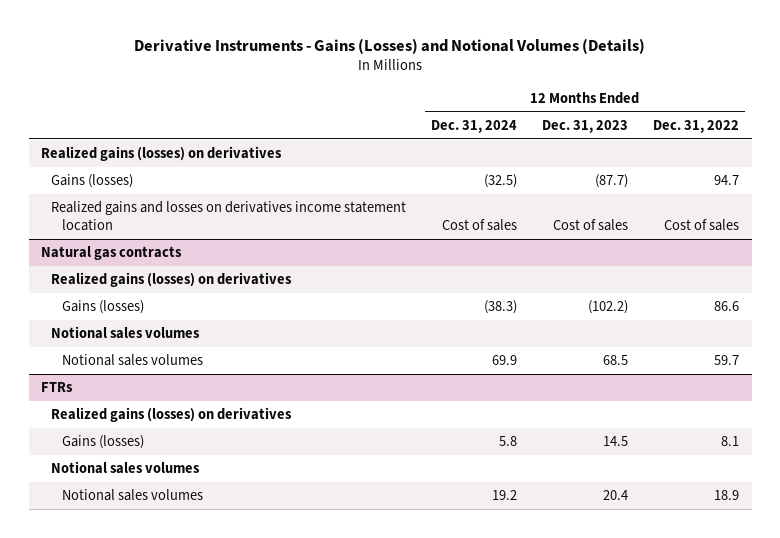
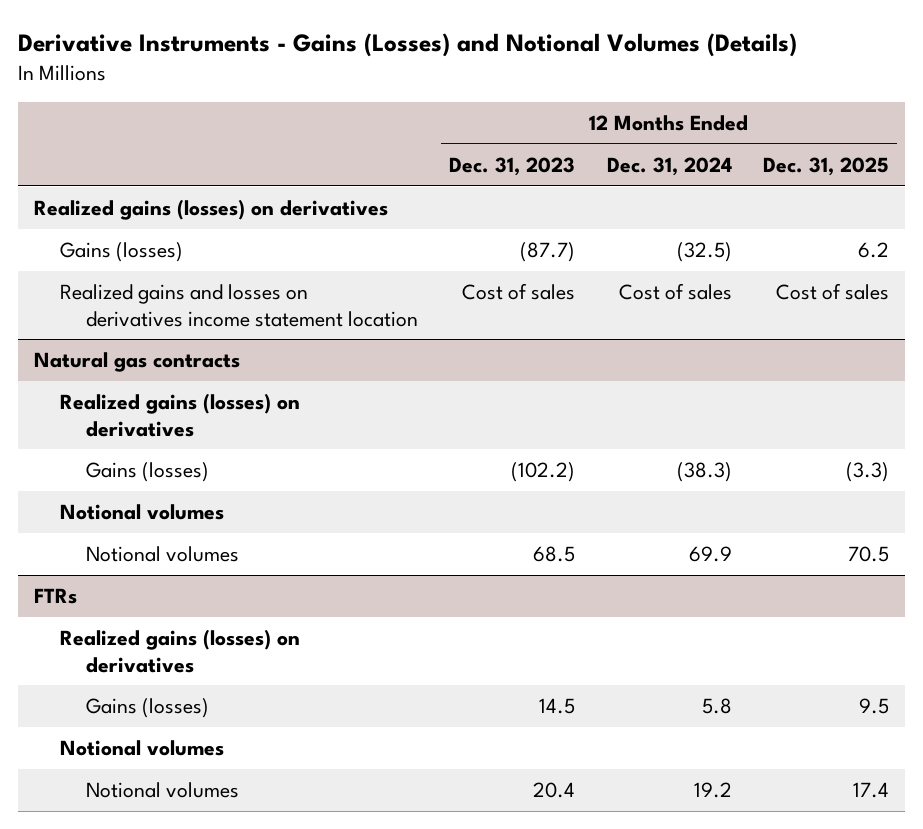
- | 12 Months Ended Dec. 31, 2024 | 12 Months Ended Dec. 31, 2023 | 12 Months Ended Dec. 31, 2022
+ | 12 Months Ended Dec. 31, 2023 | 12 Months Ended Dec. 31, 2024 | 12 Months Ended Dec. 31, 2025
@ Natural gas contracts
- Notional sales volumes
- Notional sales volumes | 69.9 | 68.5 | 59.7
+ Notional volumes
+ Notional volumes | 68.5 | 69.9 | 70.5
@ FTRs
- Notional sales volumes
- Notional sales volumes | 19.2 | 20.4 | 18.9
+ Notional volumes
+ Notional volumes | 20.4 | 19.2 | 17.4

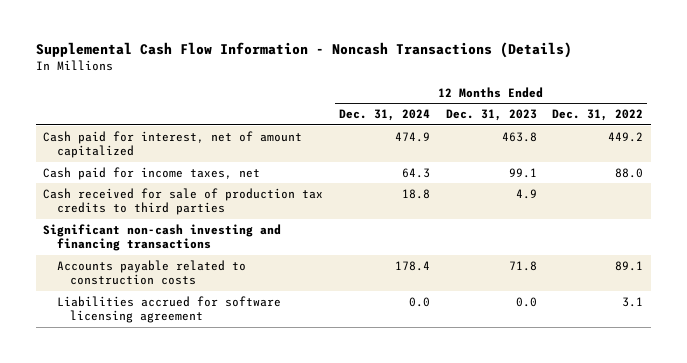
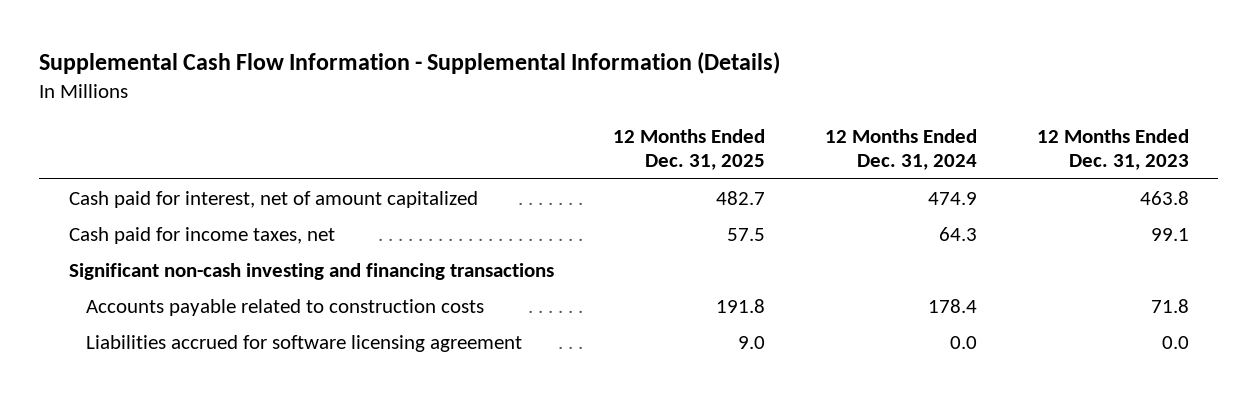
- Supplemental Cash Flow Information - Noncash Transactions (Details)
+ Supplemental Cash Flow Information - Supplemental Information (Details)
- | 12 Months Ended Dec. 31, 2024 | 12 Months Ended Dec. 31, 2023 | 12 Months Ended Dec. 31, 2022
+ | 12 Months Ended Dec. 31, 2025 | 12 Months Ended Dec. 31, 2024 | 12 Months Ended Dec. 31, 2023
- Cash received for sale of production tax credits to third parties | 18.8 | 4.9 |

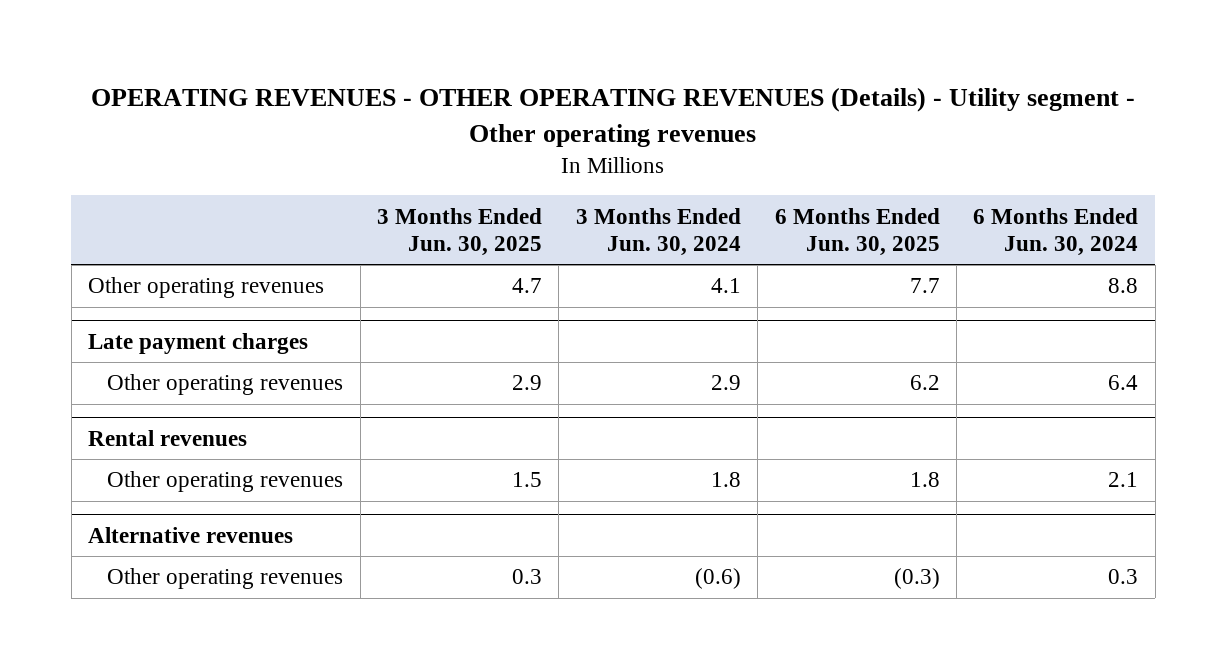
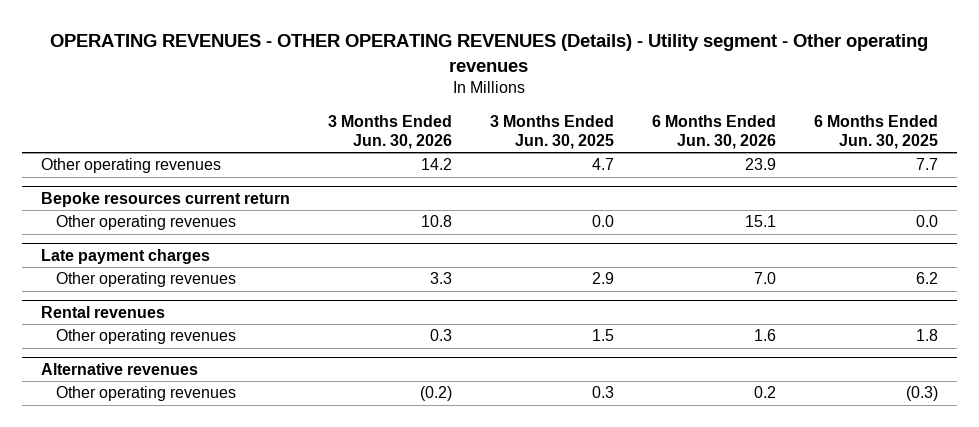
- | 3 Months Ended Jun. 30, 2025 | 3 Months Ended Jun. 30, 2024 | 6 Months Ended Jun. 30, 2025 | 6 Months Ended Jun. 30, 2024
+ | 3 Months Ended Jun. 30, 2026 | 3 Months Ended Jun. 30, 2025 | 6 Months Ended Jun. 30, 2026 | 6 Months Ended Jun. 30, 2025
+ Bepoke resources current return
+ Other operating revenues | 10.8 | 0.0 | 15.1 | 0.0

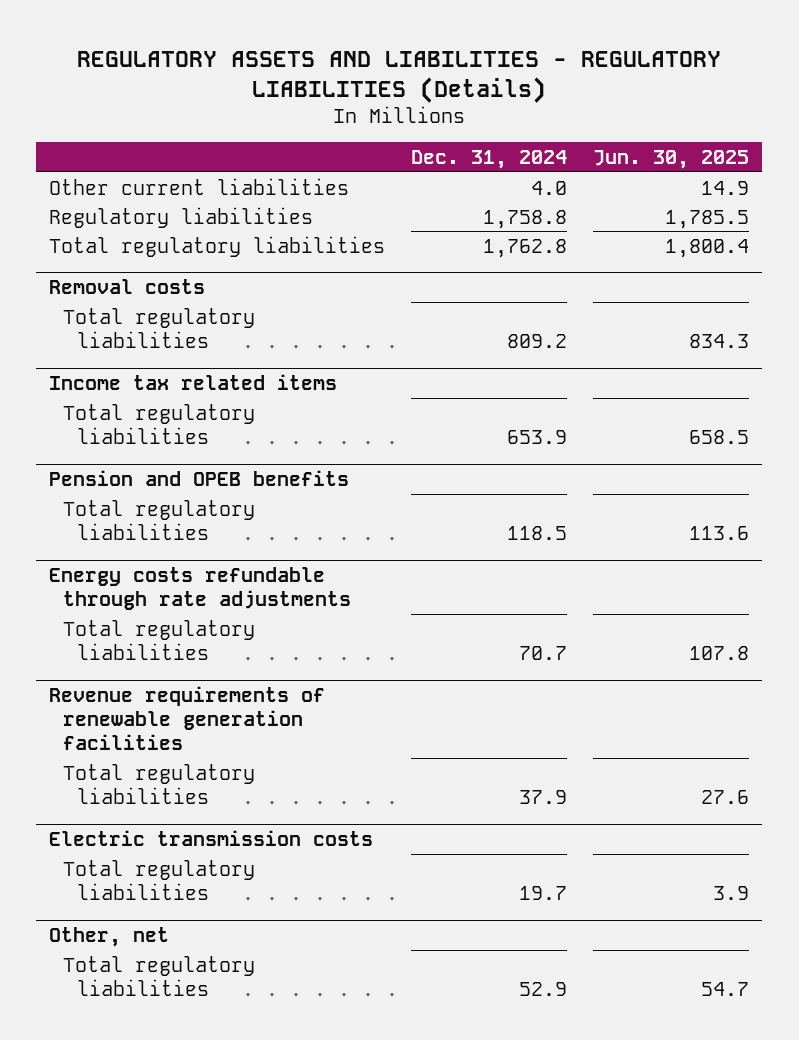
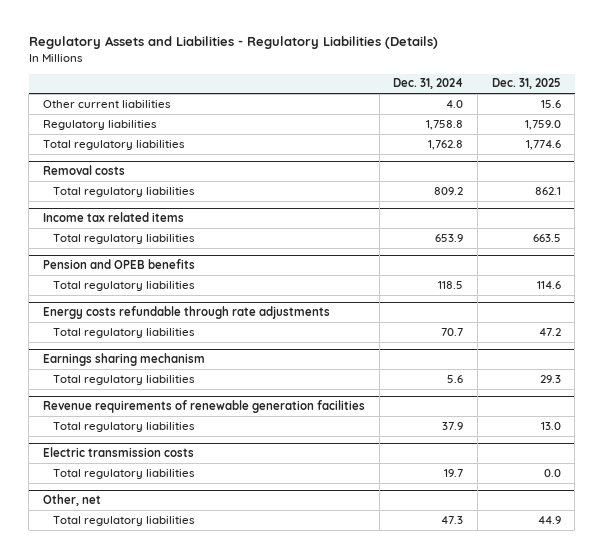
- REGULATORY ASSETS AND LIABILITIES - REGULATORY LIABILITIES (Details)
+ Regulatory Assets and Liabilities - Regulatory Liabilities (Details)
- | Dec. 31, 2024 | Jun. 30, 2025
+ | Dec. 31, 2024 | Dec. 31, 2025
+ Earnings sharing mechanism
+ Total regulatory liabilities | 5.6 | 29.3
@ Other, net
- Total regulatory liabilities | 52.9 | 54.7
+ Total regulatory liabilities | 47.3 | 44.9

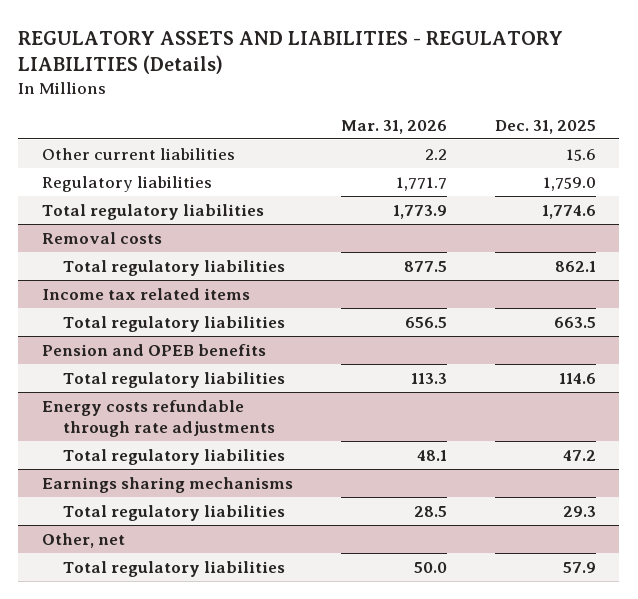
- Regulatory Assets and Liabilities - Regulatory Liabilities (Details)
+ REGULATORY ASSETS AND LIABILITIES - REGULATORY LIABILITIES (Details)
- | Dec. 31, 2024 | Dec. 31, 2025
+ | Mar. 31, 2026 | Dec. 31, 2025
- Earnings sharing mechanism
+ Earnings sharing mechanisms
- Revenue requirements of renewable generation facilities
- Total regulatory liabilities | 37.9 | 13.0
- Electric transmission costs
- Total regulatory liabilities | 19.7 | 0.0
@ Other, net
- Total regulatory liabilities | 47.3 | 44.9
+ Total regulatory liabilities | 50.0 | 57.9

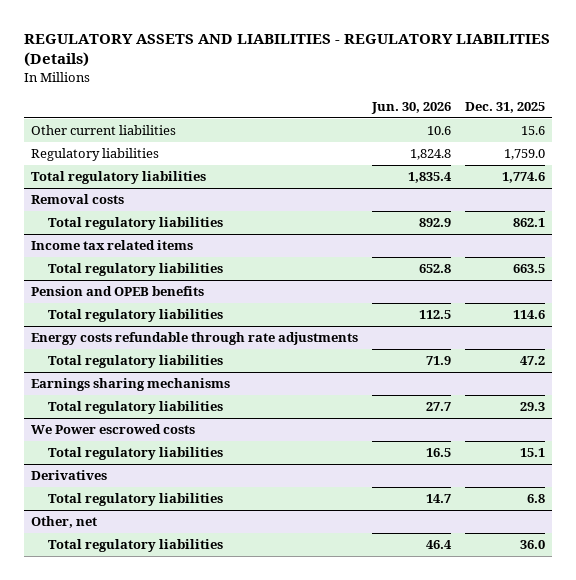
- | Mar. 31, 2026 | Dec. 31, 2025
+ | Jun. 30, 2026 | Dec. 31, 2025
+ We Power escrowed costs
+ Total regulatory liabilities | 16.5 | 15.1
+ Derivatives
+ Total regulatory liabilities | 14.7 | 6.8
@ Other, net
- Total regulatory liabilities | 50.0 | 57.9
+ Total regulatory liabilities | 46.4 | 36.0

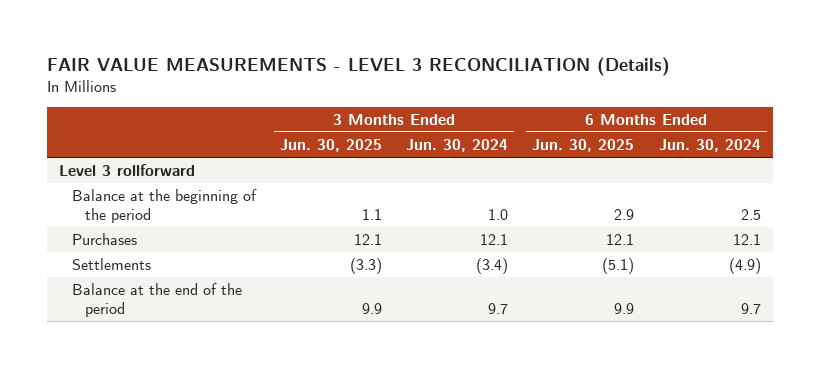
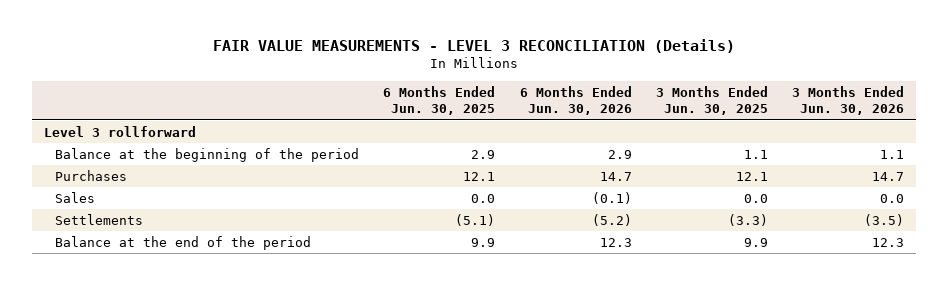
- | 3 Months Ended Jun. 30, 2025 | 3 Months Ended Jun. 30, 2024 | 6 Months Ended Jun. 30, 2025 | 6 Months Ended Jun. 30, 2024
+ | 6 Months Ended Jun. 30, 2025 | 6 Months Ended Jun. 30, 2026 | 3 Months Ended Jun. 30, 2025 | 3 Months Ended Jun. 30, 2026
+ Sales | 0.0 | (0.1) | 0.0 | 0.0

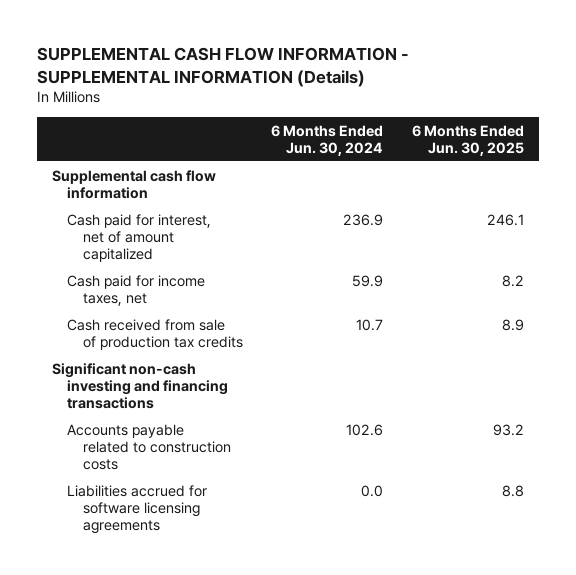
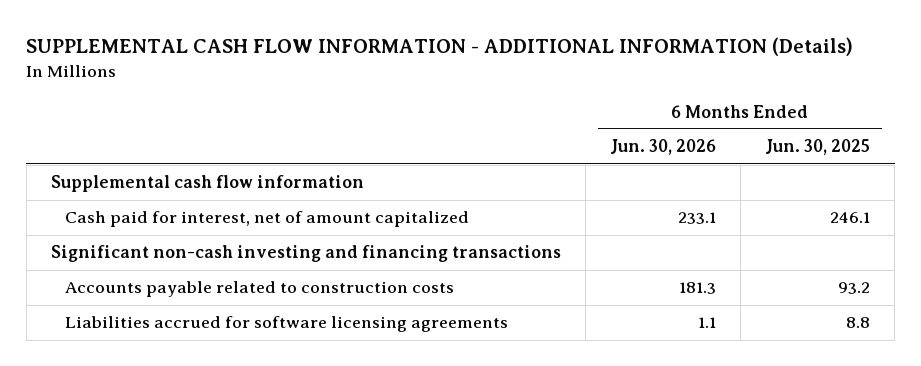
- SUPPLEMENTAL CASH FLOW INFORMATION - SUPPLEMENTAL INFORMATION (Details)
+ SUPPLEMENTAL CASH FLOW INFORMATION - ADDITIONAL INFORMATION (Details)
- | 6 Months Ended Jun. 30, 2024 | 6 Months Ended Jun. 30, 2025
+ | 6 Months Ended Jun. 30, 2026 | 6 Months Ended Jun. 30, 2025
- Cash paid for income taxes, net | 59.9 | 8.2
- Cash received from sale of production tax credits | 10.7 | 8.9

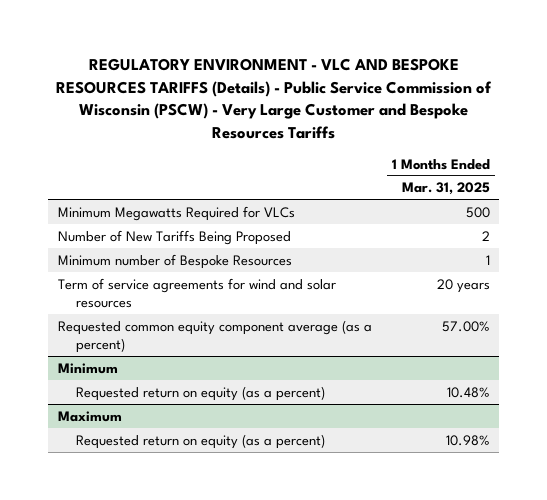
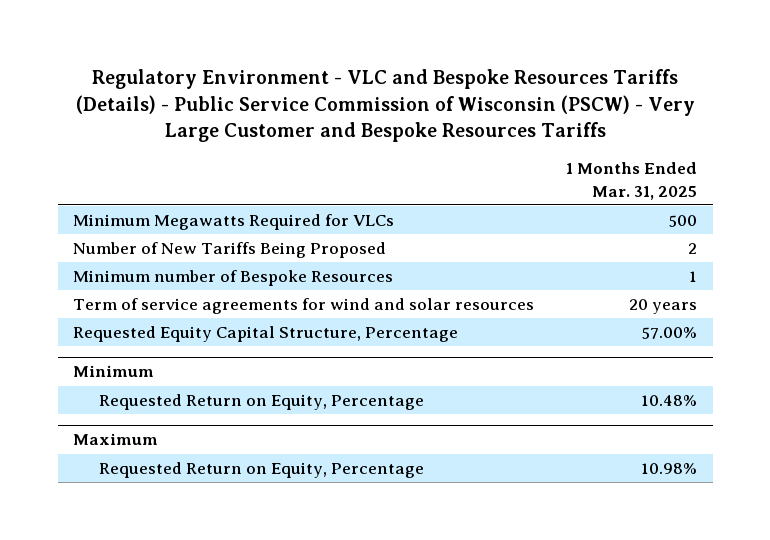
- REGULATORY ENVIRONMENT - VLC AND BESPOKE RESOURCES TARIFFS (Details) - Public Service Commission of Wisconsin (PSCW) - Very Large Customer and Bespoke Resources Tariffs
+ Regulatory Environment - VLC and Bespoke Resources Tariffs (Details) - Public Service Commission of Wisconsin (PSCW) - Very Large Customer and Bespoke Resources Tariffs
- Requested common equity component average (as a percent) | 57.00%
+ Requested Equity Capital Structure, Percentage | 57.00%
@ Minimum
- Requested return on equity (as a percent) | 10.48%
+ Requested Return on Equity, Percentage | 10.48%
@ Maximum
- Requested return on equity (as a percent) | 10.98%
+ Requested Return on Equity, Percentage | 10.98%

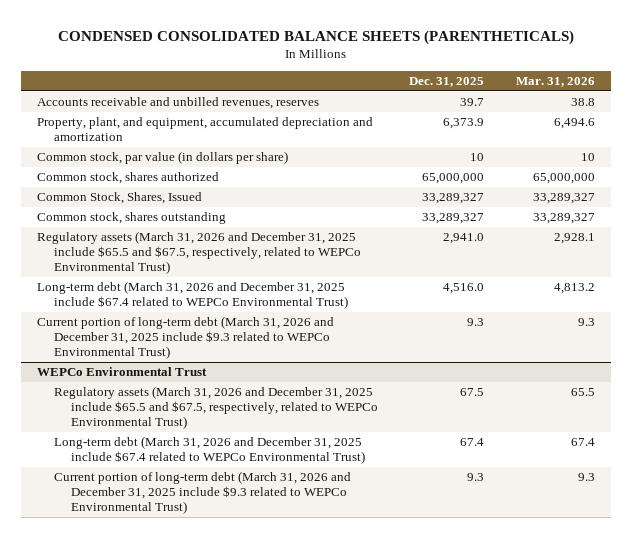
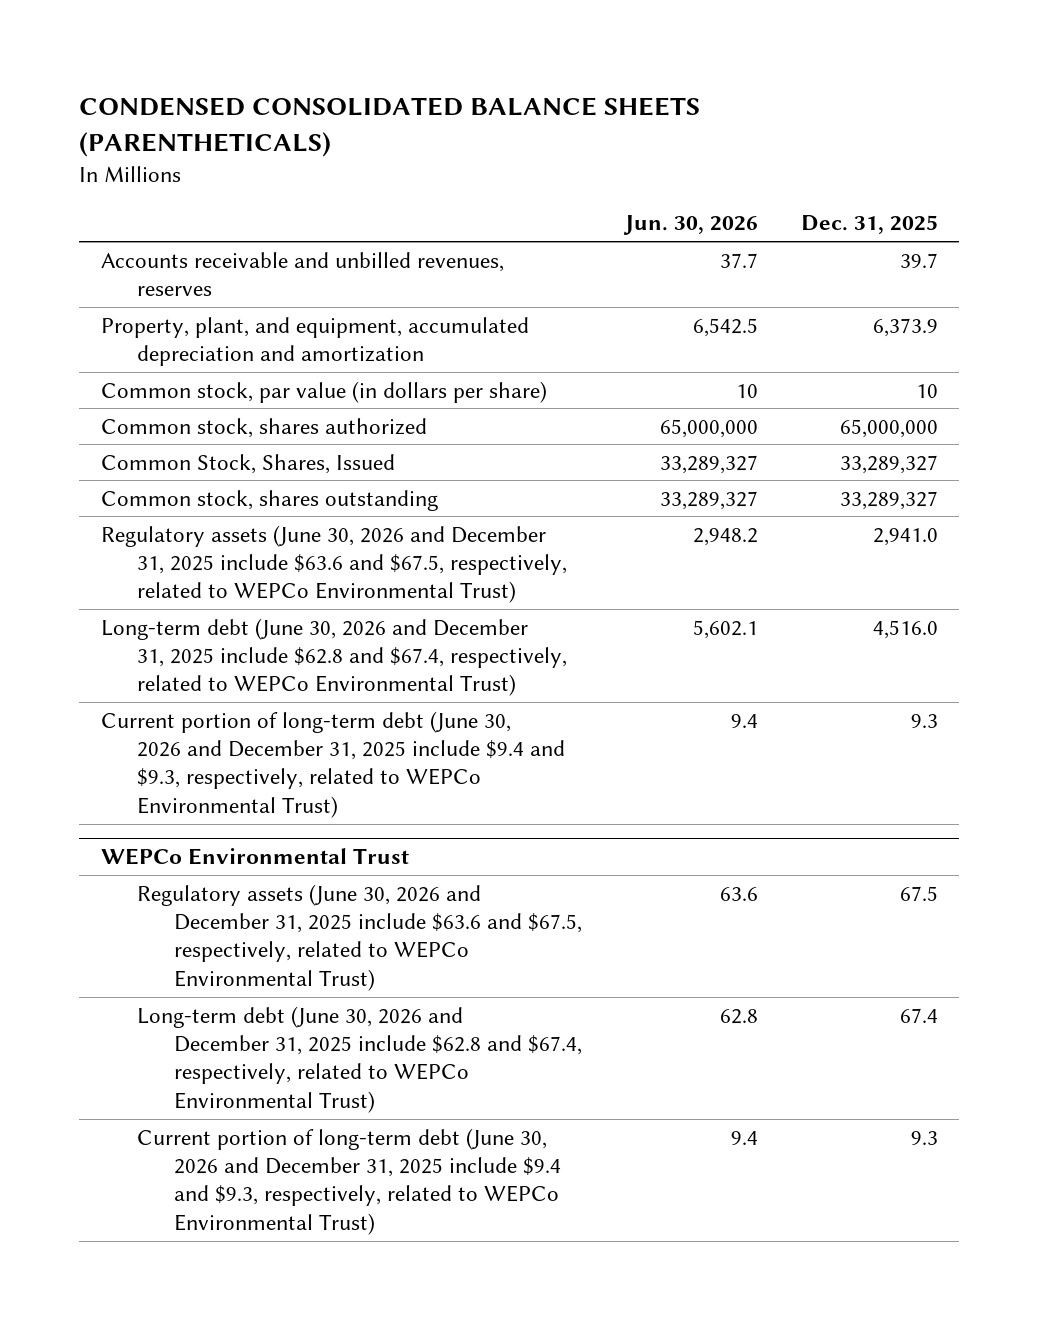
- | Dec. 31, 2025 | Mar. 31, 2026
+ | Jun. 30, 2026 | Dec. 31, 2025
- Regulatory assets (March 31, 2026 and December 31, 2025 include $65.5 and $67.5, respectively, related to WEPCo Environmental Trust) | 2,941.0 | 2,928.1
- Long-term debt (March 31, 2026 and December 31, 2025 include $67.4 related to WEPCo Environmental Trust) | 4,516.0 | 4,813.2
- Current portion of long-term debt (March 31, 2026 and December 31, 2025 include $9.3 related to WEPCo Environmental Trust) | 9.3 | 9.3
+ Regulatory assets (June 30, 2026 and December 31, 2025 include $63.6 and $67.5, respectively, related to WEPCo Environmental Trust) | 2,948.2 | 2,941.0
+ Long-term debt (June 30, 2026 and December 31, 2025 include $62.8 and $67.4, respectively, related to WEPCo Environmental Trust) | 5,602.1 | 4,516.0
+ Current portion of long-term debt (June 30, 2026 and December 31, 2025 include $9.4 and $9.3, respectively, related to WEPCo Environmental Trust) | 9.4 | 9.3
@ WEPCo Environmental Trust
- Regulatory assets (March 31, 2026 and December 31, 2025 include $65.5 and $67.5, respectively, related to WEPCo Environmental Trust) | 67.5 | 65.5
- Long-term debt (March 31, 2026 and December 31, 2025 include $67.4 related to WEPCo Environmental Trust) | 67.4 | 67.4
- Current portion of long-term debt (March 31, 2026 and December 31, 2025 include $9.3 related to WEPCo Environmental Trust) | 9.3 | 9.3
+ Regulatory assets (June 30, 2026 and December 31, 2025 include $63.6 and $67.5, respectively, related to WEPCo Environmental Trust) | 63.6 | 67.5
+ Long-term debt (June 30, 2026 and December 31, 2025 include $62.8 and $67.4, respectively, related to WEPCo Environmental Trust) | 62.8 | 67.4
+ Current portion of long-term debt (June 30, 2026 and December 31, 2025 include $9.4 and $9.3, respectively, related to WEPCo Environmental Trust) | 9.4 | 9.3

